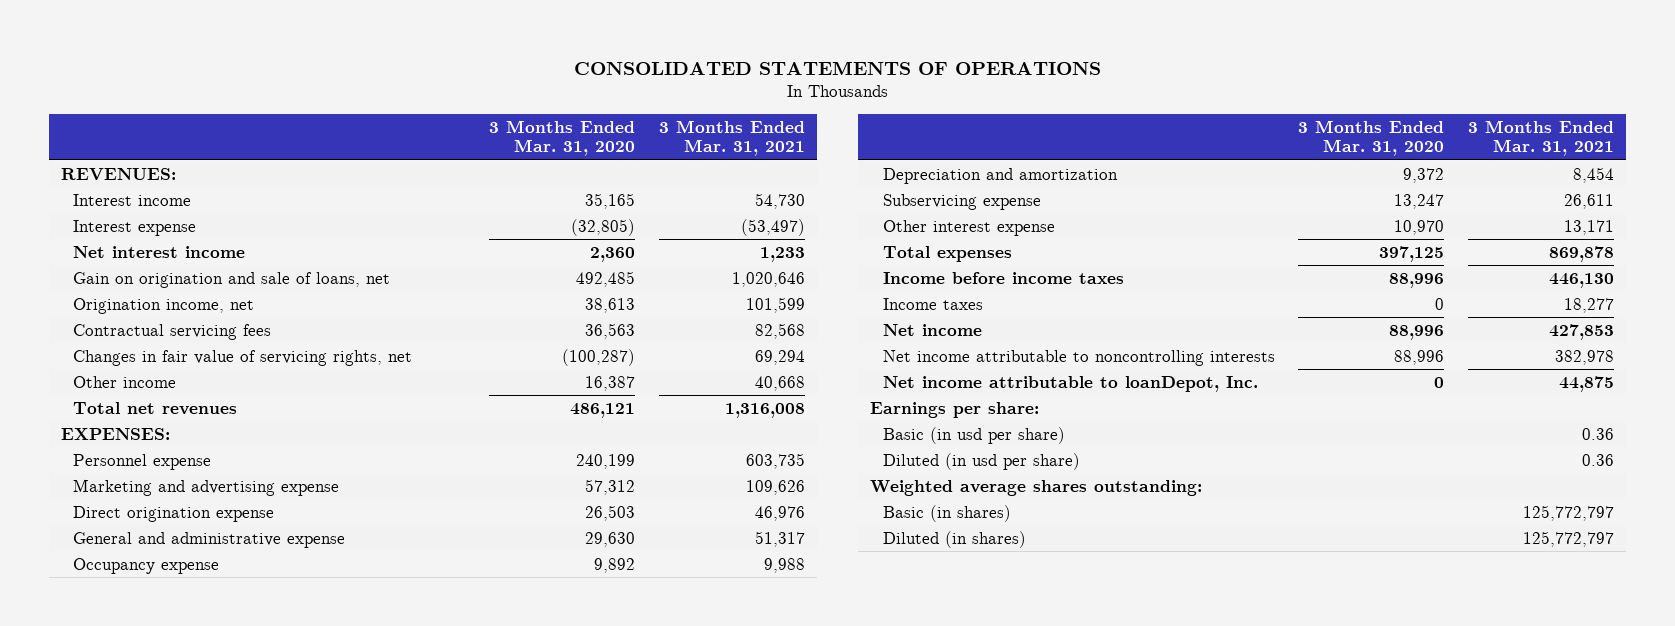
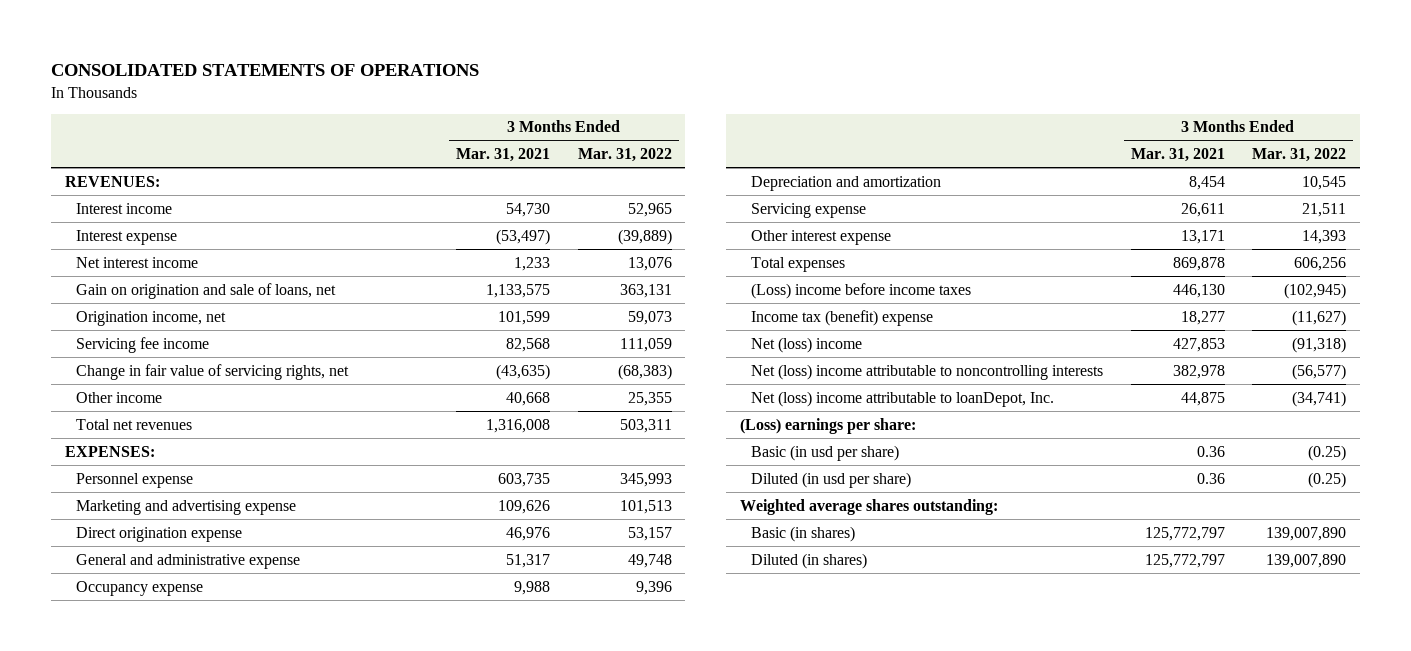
- | 3 Months Ended Mar. 31, 2020 | 3 Months Ended Mar. 31, 2021
+ | 3 Months Ended Mar. 31, 2021 | 3 Months Ended Mar. 31, 2022
- Gain on origination and sale of loans, net | 492,485 | 1,020,646
+ Gain on origination and sale of loans, net | 1,133,575 | 363,131
- Contractual servicing fees | 36,563 | 82,568
- Changes in fair value of servicing rights, net | (100,287) | 69,294
+ Servicing fee income | 82,568 | 111,059
+ Change in fair value of servicing rights, net | (43,635) | (68,383)
- Subservicing expense | 13,247 | 26,611
+ Servicing expense | 26,611 | 21,511
- Income before income taxes | 88,996 | 446,130
- Income taxes | 0 | 18,277
- Net income | 88,996 | 427,853
- Net income attributable to noncontrolling interests | 88,996 | 382,978
- Net income attributable to loanDepot, Inc. | 0 | 44,875
- Earnings per share:
+ (Loss) income before income taxes | 446,130 | (102,945)
+ Income tax (benefit) expense | 18,277 | (11,627)
+ Net (loss) income | 427,853 | (91,318)
+ Net (loss) income attributable to noncontrolling interests | 382,978 | (56,577)
+ Net (loss) income attributable to loanDepot, Inc. | 44,875 | (34,741)
+ (Loss) earnings per share:

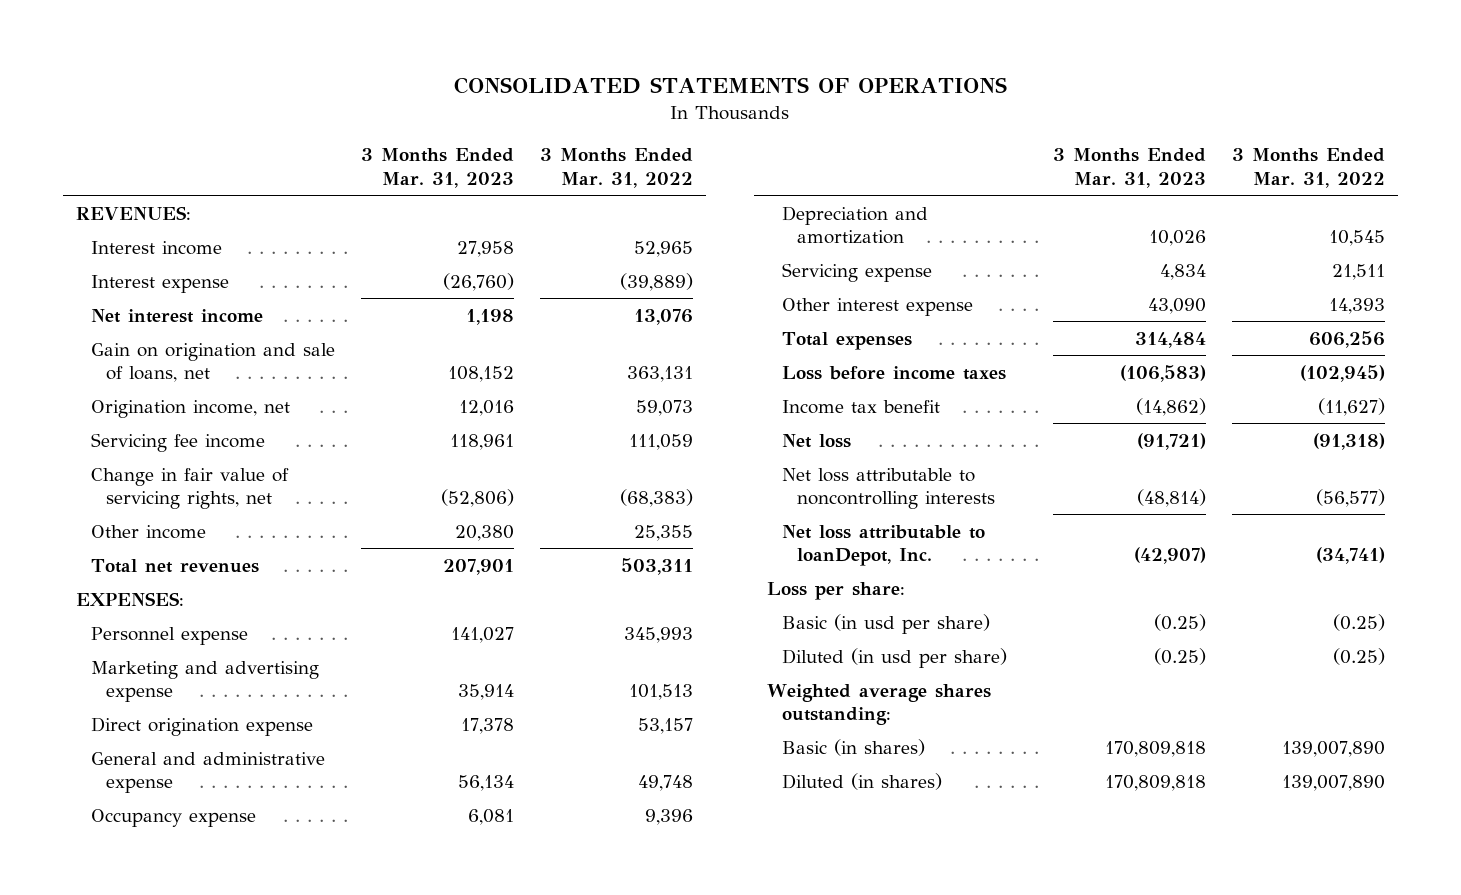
- | 3 Months Ended Mar. 31, 2021 | 3 Months Ended Mar. 31, 2022
+ | 3 Months Ended Mar. 31, 2023 | 3 Months Ended Mar. 31, 2022
- (Loss) income before income taxes | 446,130 | (102,945)
- Income tax (benefit) expense | 18,277 | (11,627)
- Net (loss) income | 427,853 | (91,318)
- Net (loss) income attributable to noncontrolling interests | 382,978 | (56,577)
- Net (loss) income attributable to loanDepot, Inc. | 44,875 | (34,741)
- (Loss) earnings per share:
+ Loss before income taxes | (106,583) | (102,945)
+ Income tax benefit | (14,862) | (11,627)
+ Net loss | (91,721) | (91,318)
+ Net loss attributable to noncontrolling interests | (48,814) | (56,577)
+ Net loss attributable to loanDepot, Inc. | (42,907) | (34,741)
+ Loss per share:

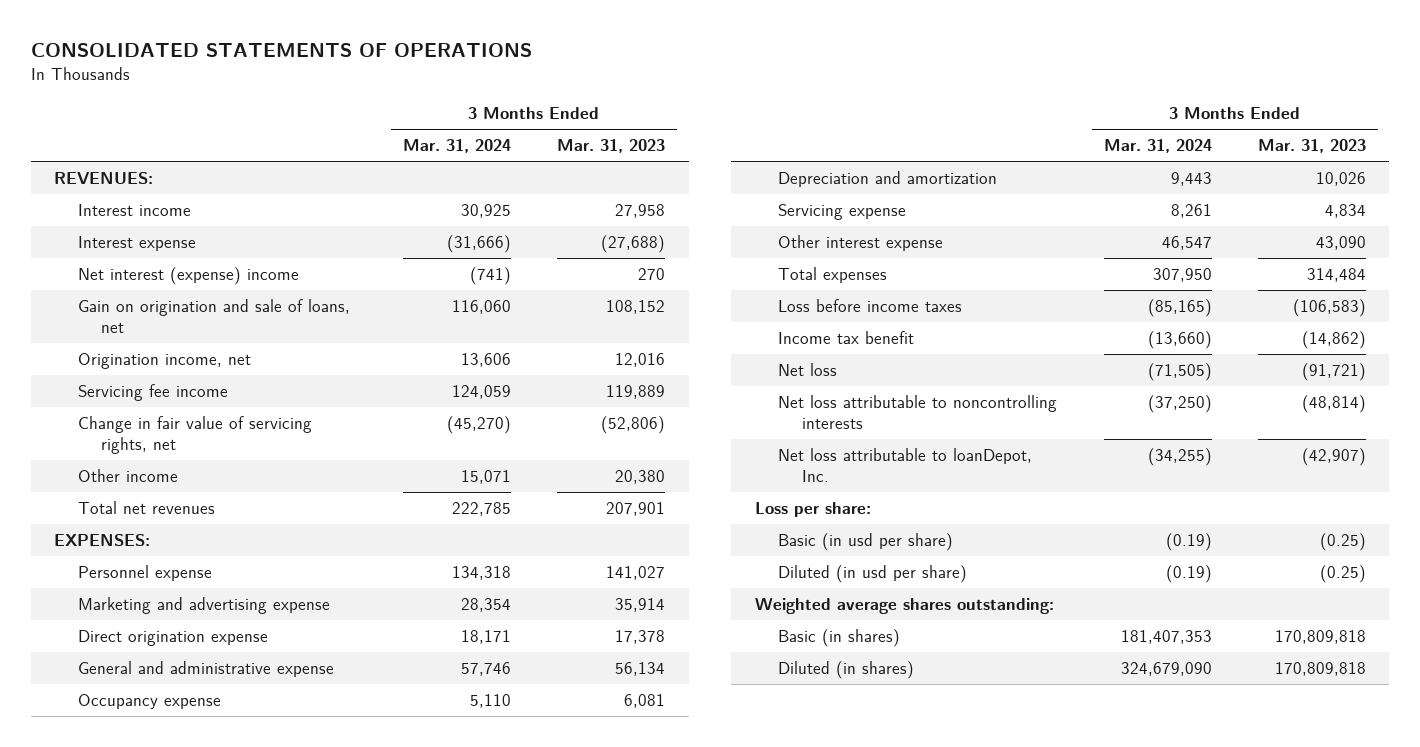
- | 3 Months Ended Mar. 31, 2023 | 3 Months Ended Mar. 31, 2022
+ | 3 Months Ended Mar. 31, 2024 | 3 Months Ended Mar. 31, 2023
- Interest expense | (26,760) | (39,889)
- Net interest income | 1,198 | 13,076
+ Interest expense | (31,666) | (27,688)
+ Net interest (expense) income | (741) | 270
- Servicing fee income | 118,961 | 111,059
+ Servicing fee income | 124,059 | 119,889

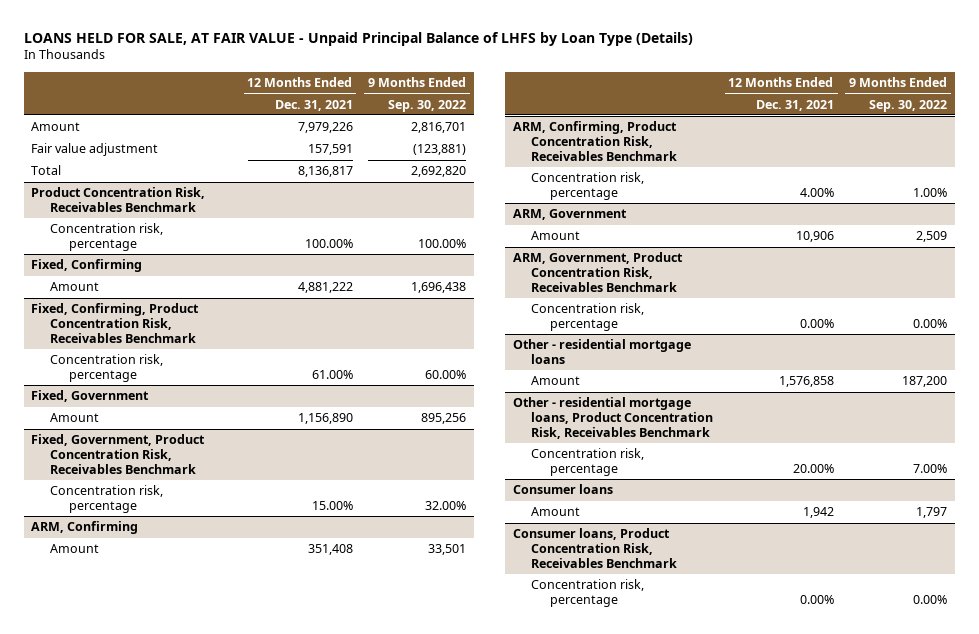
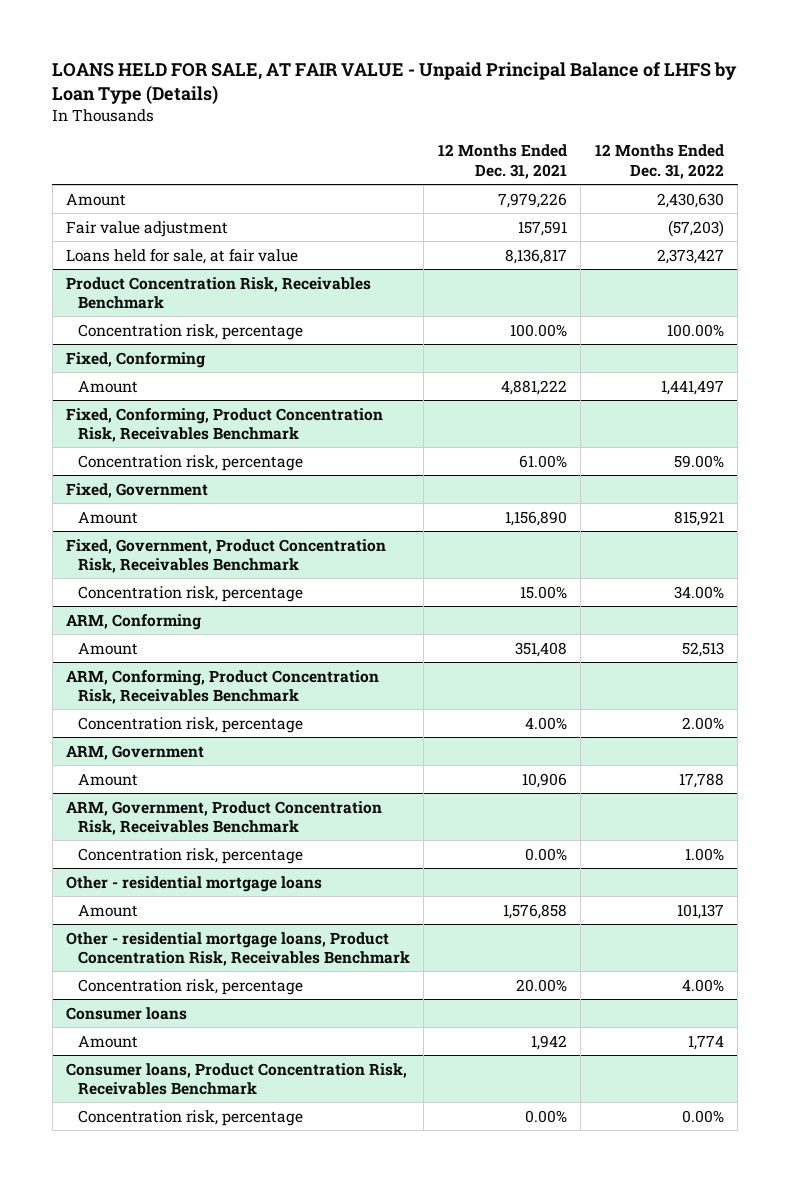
- | 12 Months Ended Dec. 31, 2021 | 9 Months Ended Sep. 30, 2022
+ | 12 Months Ended Dec. 31, 2021 | 12 Months Ended Dec. 31, 2022
- Total | 8,136,817 | 2,692,820
+ Loans held for sale, at fair value | 8,136,817 | 2,373,427
- Fixed, Confirming
+ Fixed, Conforming
- Fixed, Confirming, Product Concentration Risk, Receivables Benchmark
+ Fixed, Conforming, Product Concentration Risk, Receivables Benchmark
- ARM, Confirming
+ ARM, Conforming
- ARM, Confirming, Product Concentration Risk, Receivables Benchmark
+ ARM, Conforming, Product Concentration Risk, Receivables Benchmark

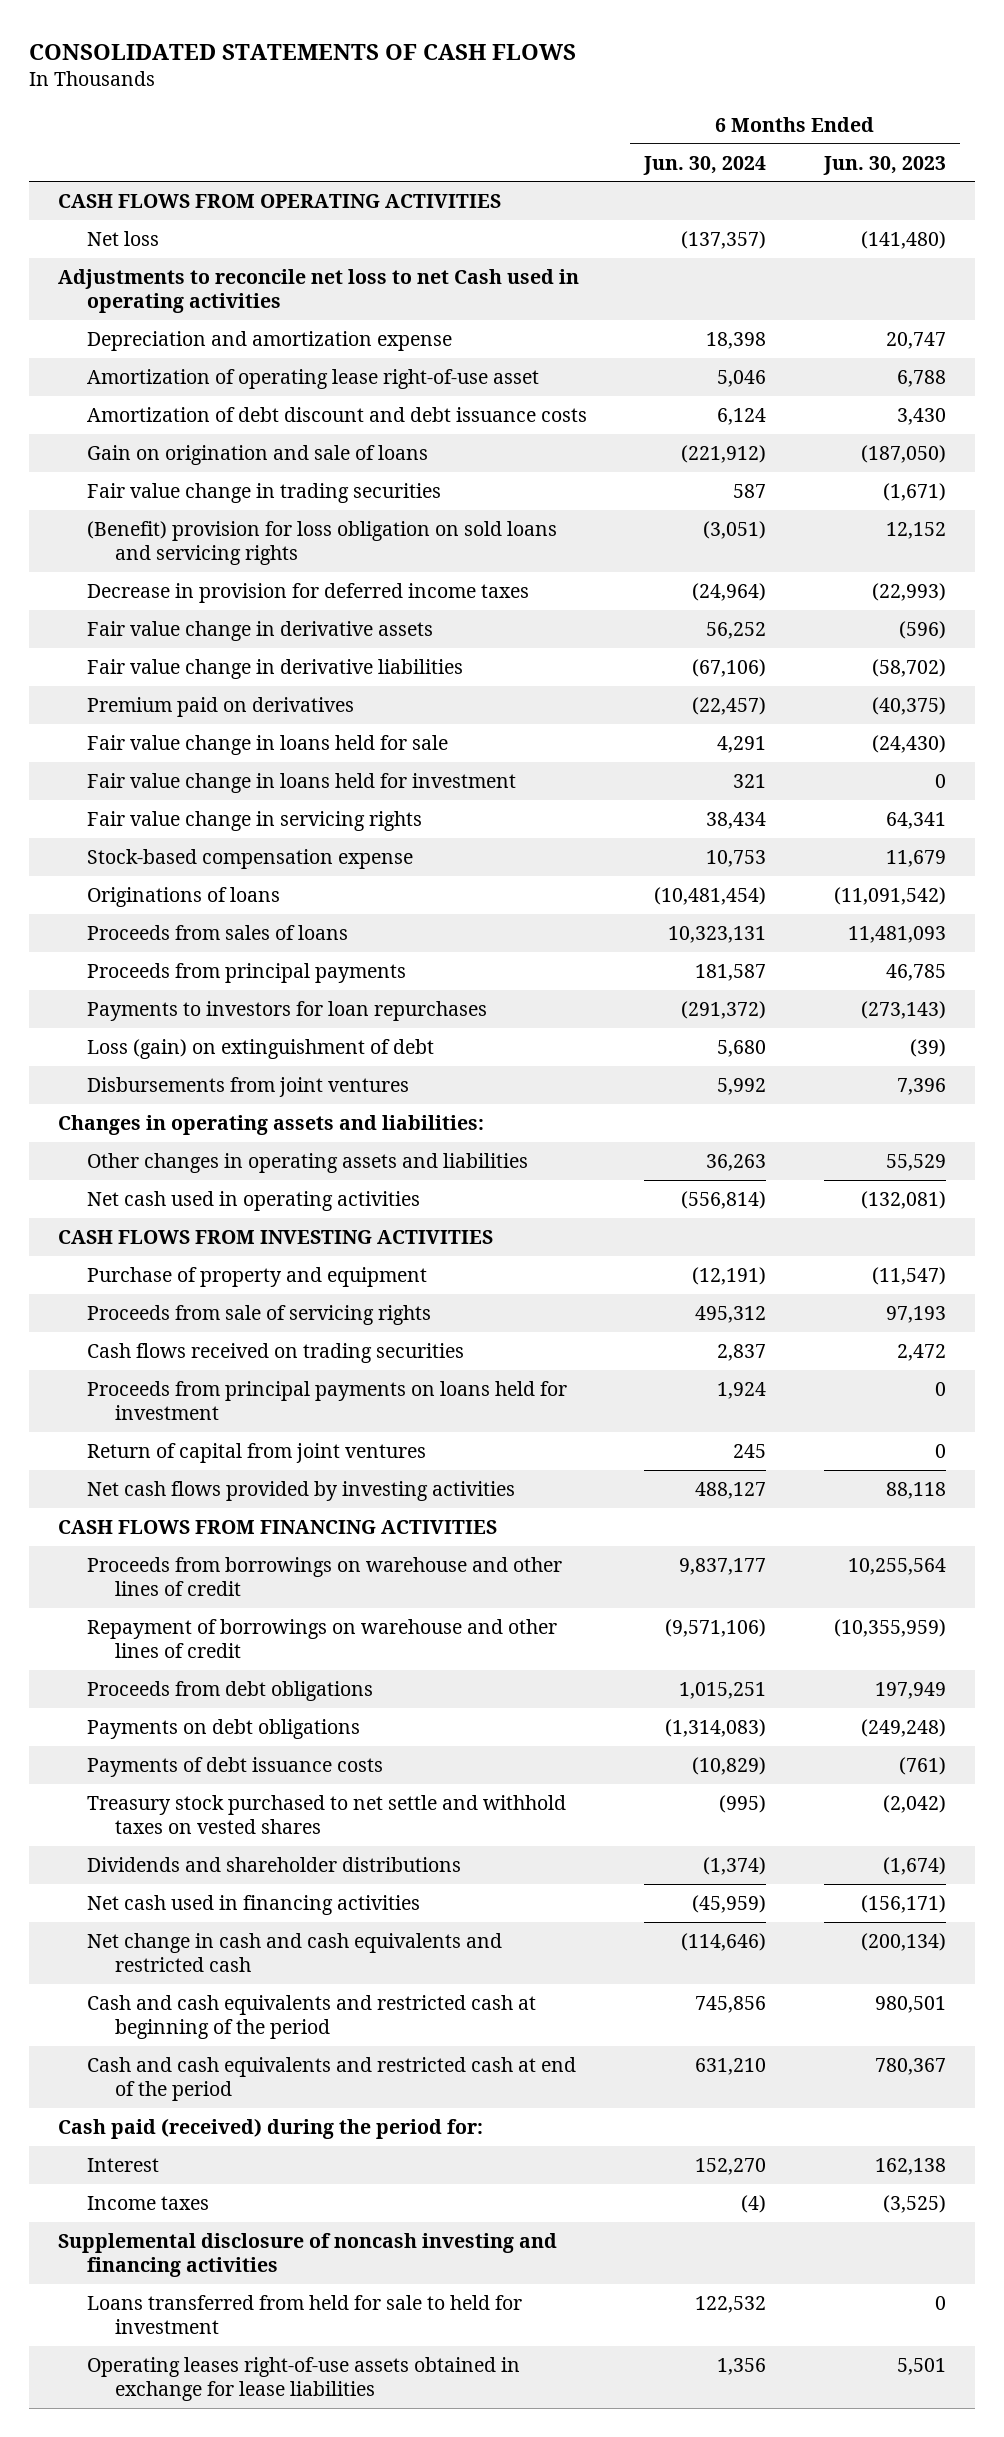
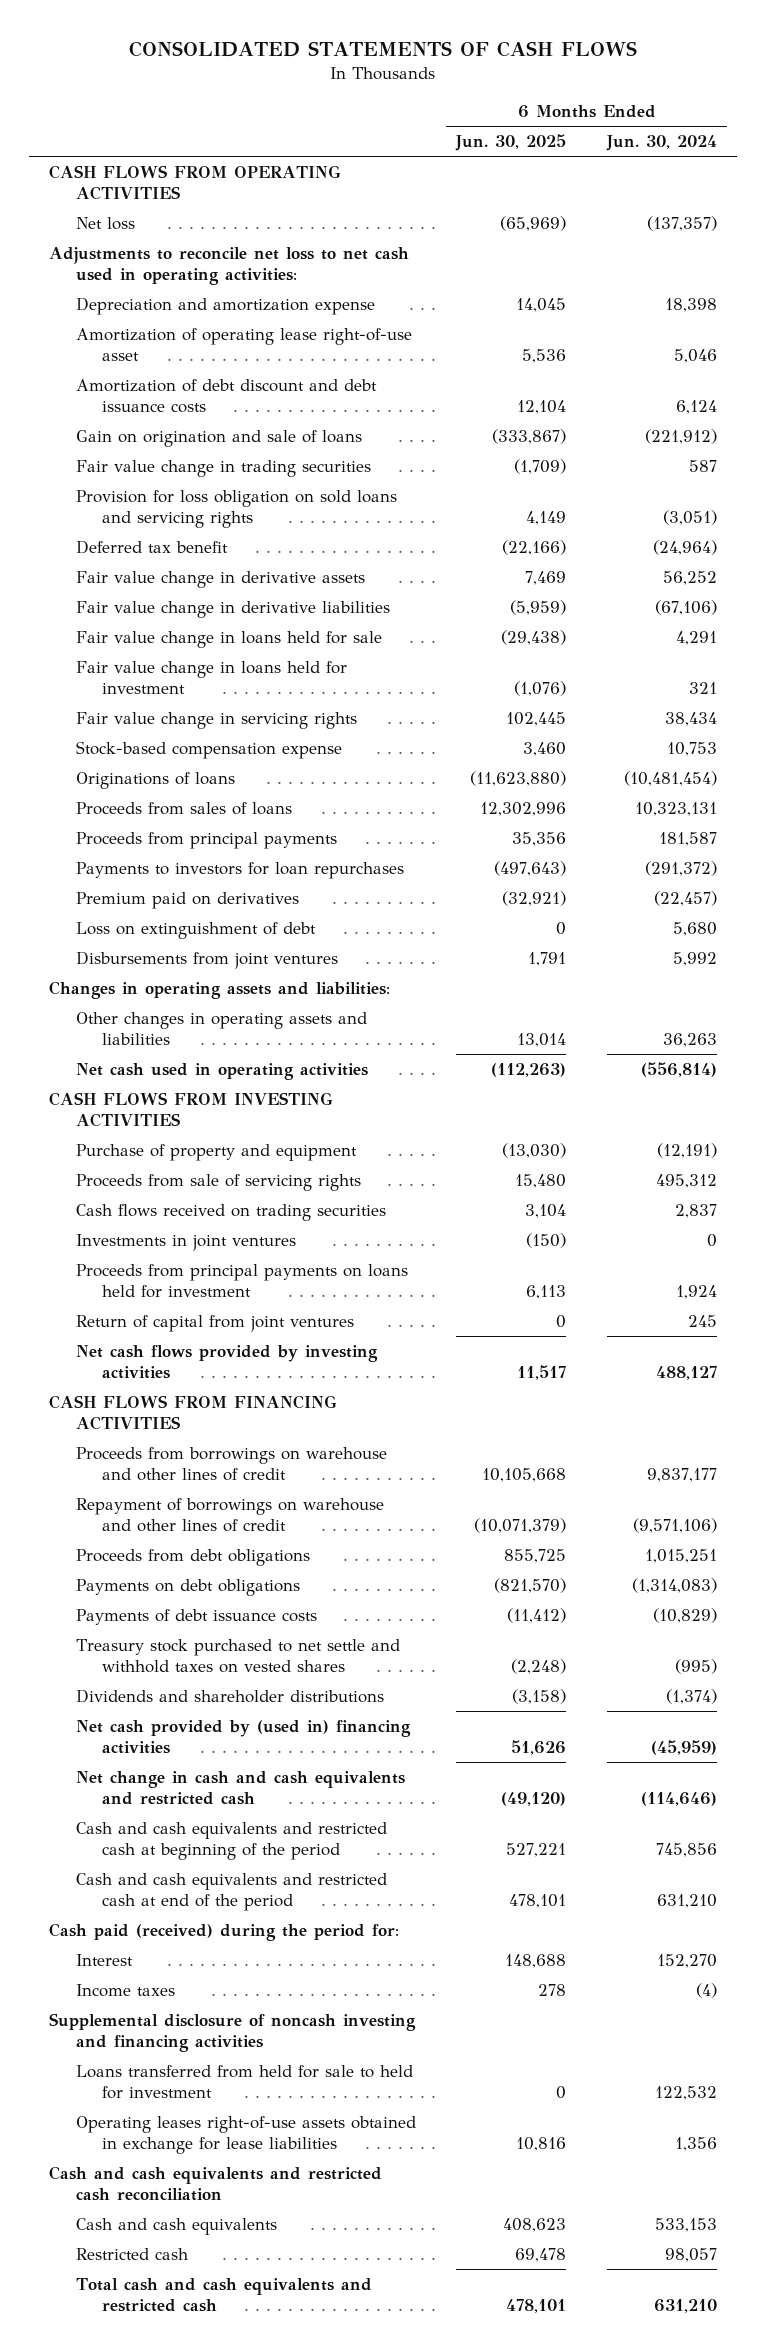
- | 6 Months Ended Jun. 30, 2024 | 6 Months Ended Jun. 30, 2023
+ | 6 Months Ended Jun. 30, 2025 | 6 Months Ended Jun. 30, 2024
- Adjustments to reconcile net loss to net Cash used in operating activities
+ Adjustments to reconcile net loss to net cash used in operating activities:
- (Benefit) provision for loss obligation on sold loans and servicing rights | (3,051) | 12,152
- Decrease in provision for deferred income taxes | (24,964) | (22,993)
+ Provision for loss obligation on sold loans and servicing rights | 4,149 | (3,051)
+ Deferred tax benefit | (22,166) | (24,964)
- Loss (gain) on extinguishment of debt | 5,680 | (39)
moved down: Premium paid on derivatives | (32,921) | (22,457)
+ Loss on extinguishment of debt | 0 | 5,680
+ Investments in joint ventures | (150) | 0
- Net cash used in financing activities | (45,959) | (156,171)
+ Net cash provided by (used in) financing activities | 51,626 | (45,959)
+ Cash and cash equivalents and restricted cash reconciliation
+ Cash and cash equivalents | 408,623 | 533,153
+ Restricted cash | 69,478 | 98,057
+ Total cash and cash equivalents and restricted cash | 478,101 | 631,210

